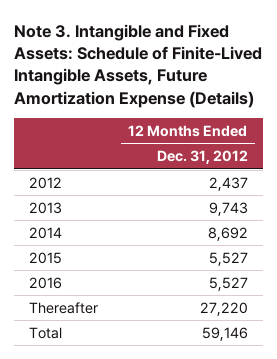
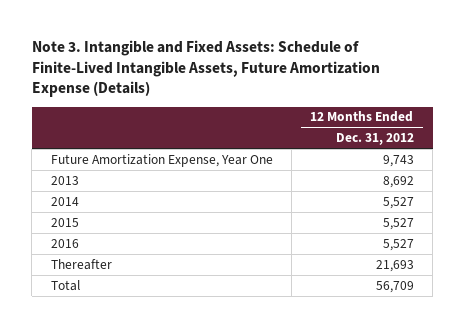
- 2012 | 2,437
- 2013 | 9,743
- 2014 | 8,692
+ Future Amortization Expense, Year One | 9,743
+ 2013 | 8,692
+ 2014 | 5,527
- Thereafter | 27,220
- Total | 59,146
+ Thereafter | 21,693
+ Total | 56,709

